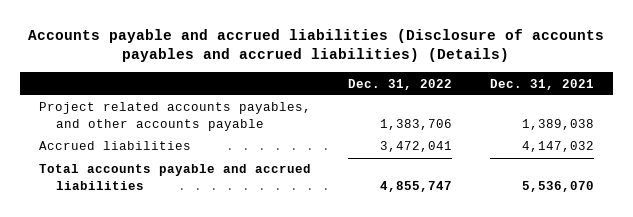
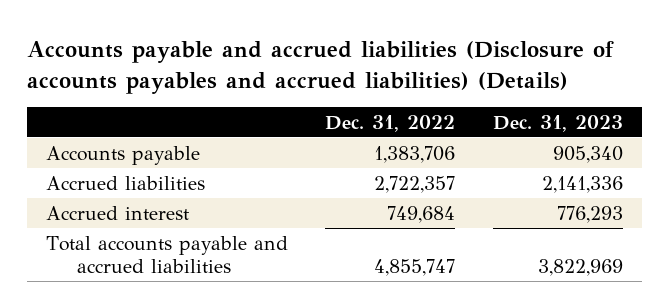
- | Dec. 31, 2022 | Dec. 31, 2021
+ | Dec. 31, 2022 | Dec. 31, 2023
- Project related accounts payables, and other accounts payable | 1,383,706 | 1,389,038
- Accrued liabilities | 3,472,041 | 4,147,032
+ Accounts payable | 1,383,706 | 905,340
+ Accrued liabilities | 2,722,357 | 2,141,336
+ Accrued interest | 749,684 | 776,293

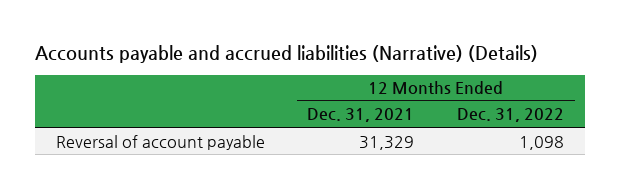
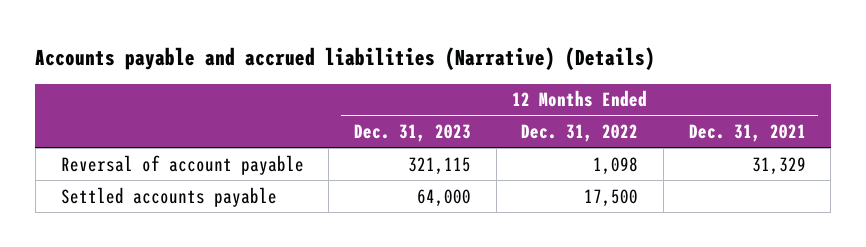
- | 12 Months Ended Dec. 31, 2021 | 12 Months Ended Dec. 31, 2022
+ | 12 Months Ended Dec. 31, 2023 | 12 Months Ended Dec. 31, 2022 | 12 Months Ended Dec. 31, 2021
+ Settled accounts payable | 64,000 | 17,500 |

